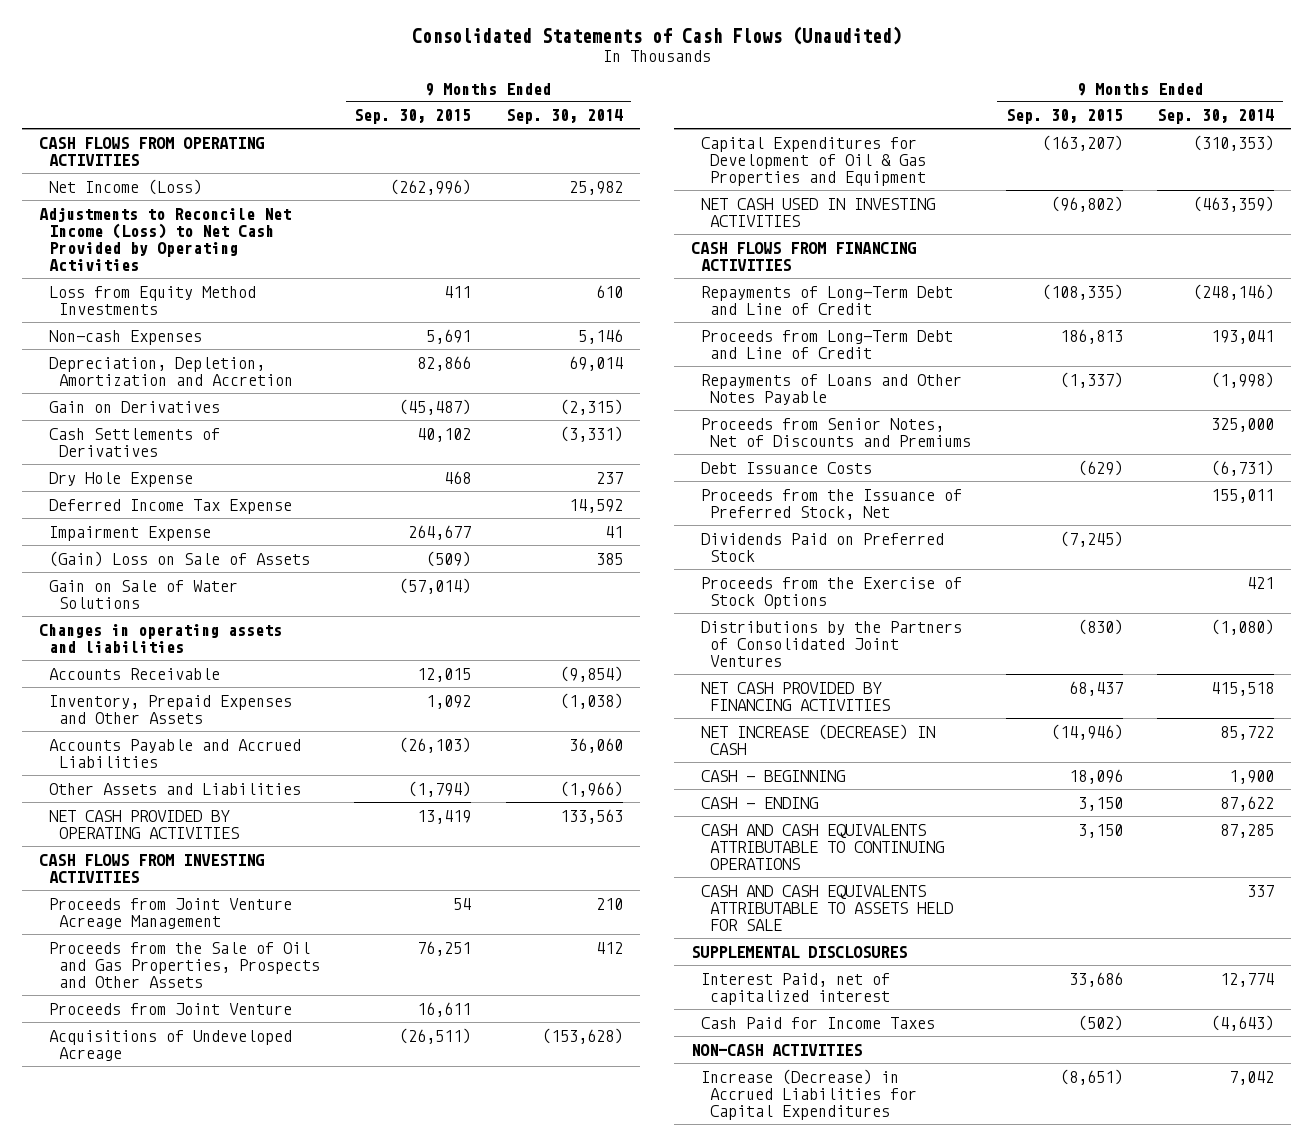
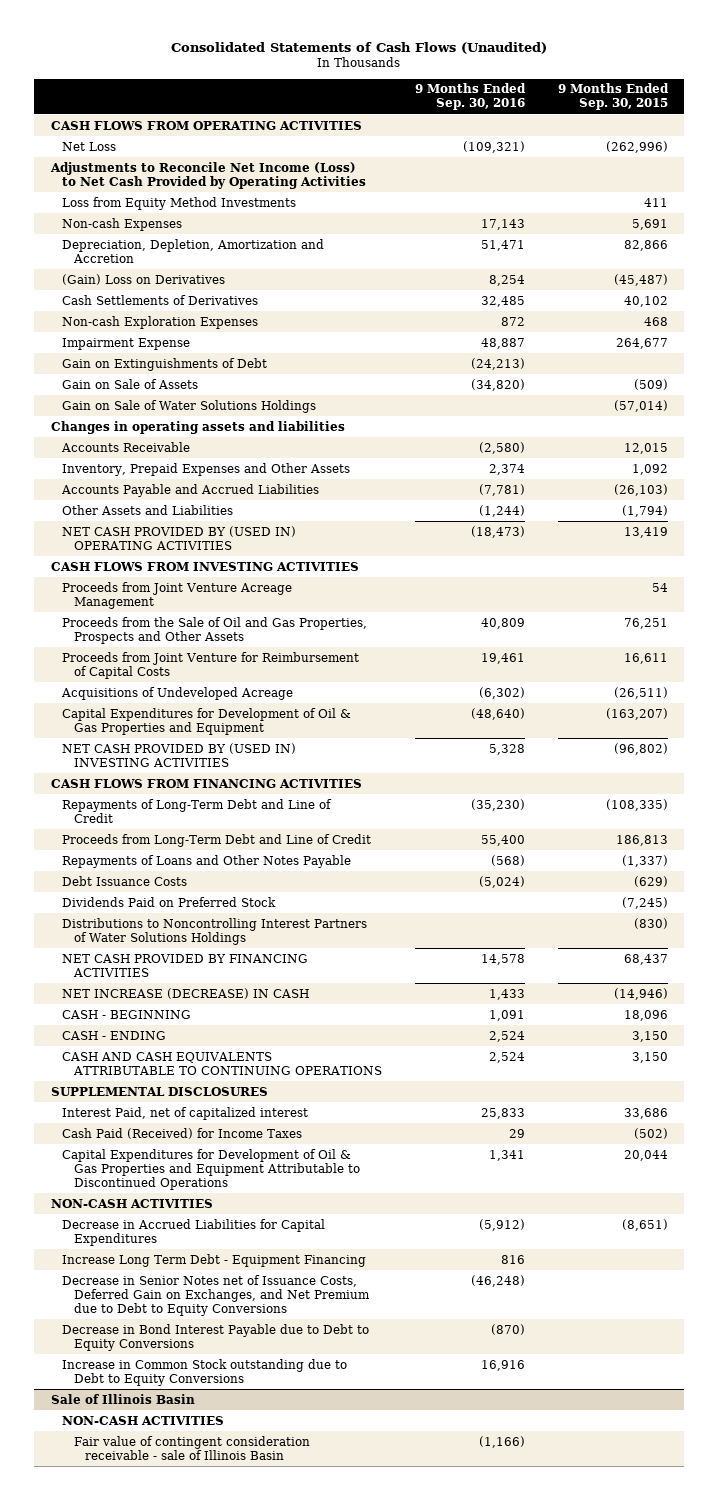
- | 9 Months Ended Sep. 30, 2015 | 9 Months Ended Sep. 30, 2014
+ | 9 Months Ended Sep. 30, 2016 | 9 Months Ended Sep. 30, 2015
- Net Income (Loss) | (262,996) | 25,982
+ Net Loss | (109,321) | (262,996)
- Gain on Derivatives | (45,487) | (2,315)
+ (Gain) Loss on Derivatives | 8,254 | (45,487)
- Dry Hole Expense | 468 | 237
- Deferred Income Tax Expense | | 14,592
+ Non-cash Exploration Expenses | 872 | 468
- (Gain) Loss on Sale of Assets | (509) | 385
- Gain on Sale of Water Solutions | (57,014) |
+ Gain on Extinguishments of Debt | (24,213) |
+ Gain on Sale of Assets | (34,820) | (509)
+ Gain on Sale of Water Solutions Holdings | | (57,014)
- NET CASH PROVIDED BY OPERATING ACTIVITIES | 13,419 | 133,563
+ NET CASH PROVIDED BY (USED IN) OPERATING ACTIVITIES | (18,473) | 13,419
- Proceeds from Joint Venture | 16,611 |
+ Proceeds from Joint Venture for Reimbursement of Capital Costs | 19,461 | 16,611
- NET CASH USED IN INVESTING ACTIVITIES | (96,802) | (463,359)
+ NET CASH PROVIDED BY (USED IN) INVESTING ACTIVITIES | 5,328 | (96,802)
- Proceeds from Senior Notes, Net of Discounts and Premiums | | 325,000
- Proceeds from the Issuance of Preferred Stock, Net | | 155,011
- Proceeds from the Exercise of Stock Options | | 421
- Distributions by the Partners of Consolidated Joint Ventures | (830) | (1,080)
+ Distributions to Noncontrolling Interest Partners of Water Solutions Holdings | | (830)
- CASH AND CASH EQUIVALENTS ATTRIBUTABLE TO ASSETS HELD FOR SALE | | 337
- Cash Paid for Income Taxes | (502) | (4,643)
+ Cash Paid (Received) for Income Taxes | 29 | (502)
+ Capital Expenditures for Development of Oil & Gas Properties and Equipment Attributable to Discontinued Operations | 1,341 | 20,044
- Increase (Decrease) in Accrued Liabilities for Capital Expenditures | (8,651) | 7,042
+ Decrease in Accrued Liabilities for Capital Expenditures | (5,912) | (8,651)
+ Increase Long Term Debt - Equipment Financing | 816 |
+ Decrease in Senior Notes net of Issuance Costs, Deferred Gain on Exchanges, and Net Premium due to Debt to Equity Conversions | (46,248) |
+ Decrease in Bond Interest Payable due to Debt to Equity Conversions | (870) |
+ Increase in Common Stock outstanding due to Debt to Equity Conversions | 16,916 |
+ Sale of Illinois Basin
+ NON-CASH ACTIVITIES
+ Fair value of contingent consideration receivable - sale of Illinois Basin | (1,166) |

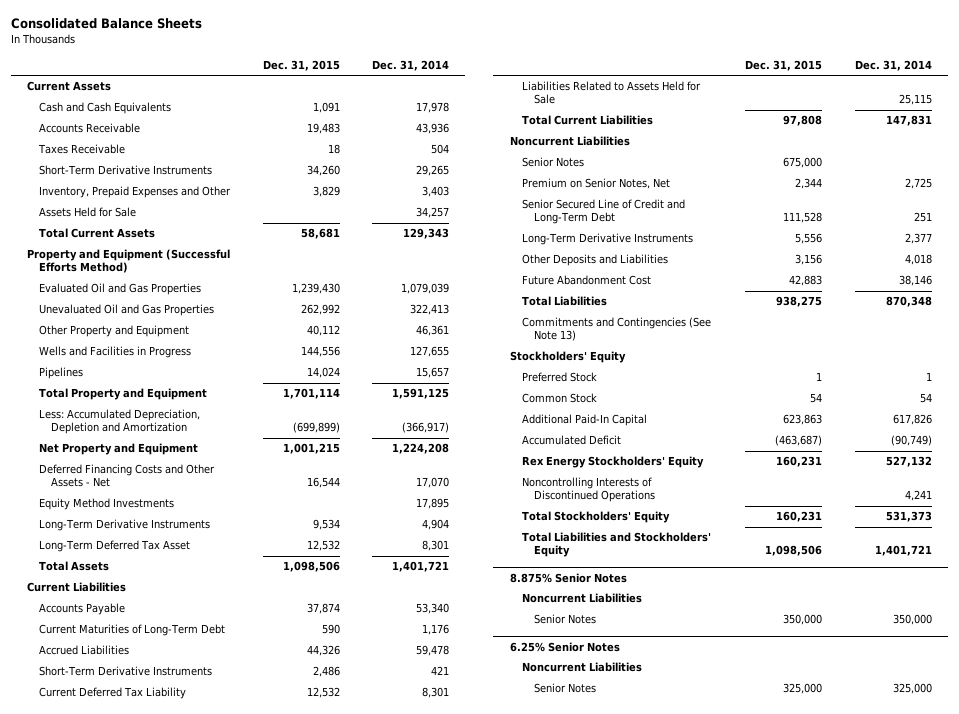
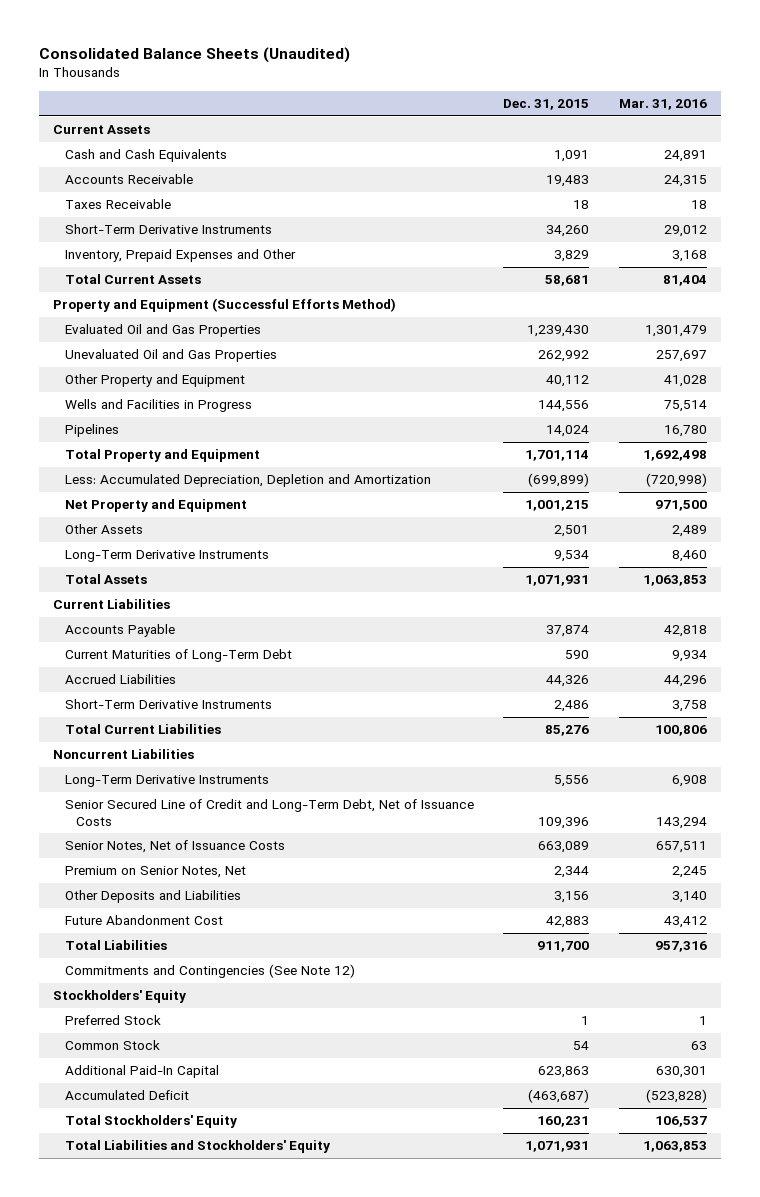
- Consolidated Balance Sheets
+ Consolidated Balance Sheets (Unaudited)
- | Dec. 31, 2015 | Dec. 31, 2014
+ | Dec. 31, 2015 | Mar. 31, 2016
- Assets Held for Sale | | 34,257
- Deferred Financing Costs and Other Assets - Net | 16,544 | 17,070
- Equity Method Investments | | 17,895
+ Other Assets | 2,501 | 2,489
- Long-Term Deferred Tax Asset | 12,532 | 8,301
- Total Assets | 1,098,506 | 1,401,721
+ Total Assets | 1,071,931 | 1,063,853
- Current Deferred Tax Liability | 12,532 | 8,301
- Liabilities Related to Assets Held for Sale | | 25,115
- Total Current Liabilities | 97,808 | 147,831
+ Total Current Liabilities | 85,276 | 100,806
- Senior Notes | 675,000 |
- Senior Secured Line of Credit and Long-Term Debt | 111,528 | 251
+ Senior Secured Line of Credit and Long-Term Debt, Net of Issuance Costs | 109,396 | 143,294
+ Senior Notes, Net of Issuance Costs | 663,089 | 657,511
moved down: Premium on Senior Notes, Net | 2,344 | 2,245
- Total Liabilities | 938,275 | 870,348
- Commitments and Contingencies (See Note 13)
+ Total Liabilities | 911,700 | 957,316
+ Commitments and Contingencies (See Note 12)
- Rex Energy Stockholders' Equity | 160,231 | 527,132
- Noncontrolling Interests of Discontinued Operations | | 4,241
- Total Liabilities and Stockholders' Equity | 1,098,506 | 1,401,721
- 8.875% Senior Notes
- Noncurrent Liabilities
- Senior Notes | 350,000 | 350,000
- 6.25% Senior Notes
- Noncurrent Liabilities
- Senior Notes | 325,000 | 325,000
+ Total Liabilities and Stockholders' Equity | 1,071,931 | 1,063,853

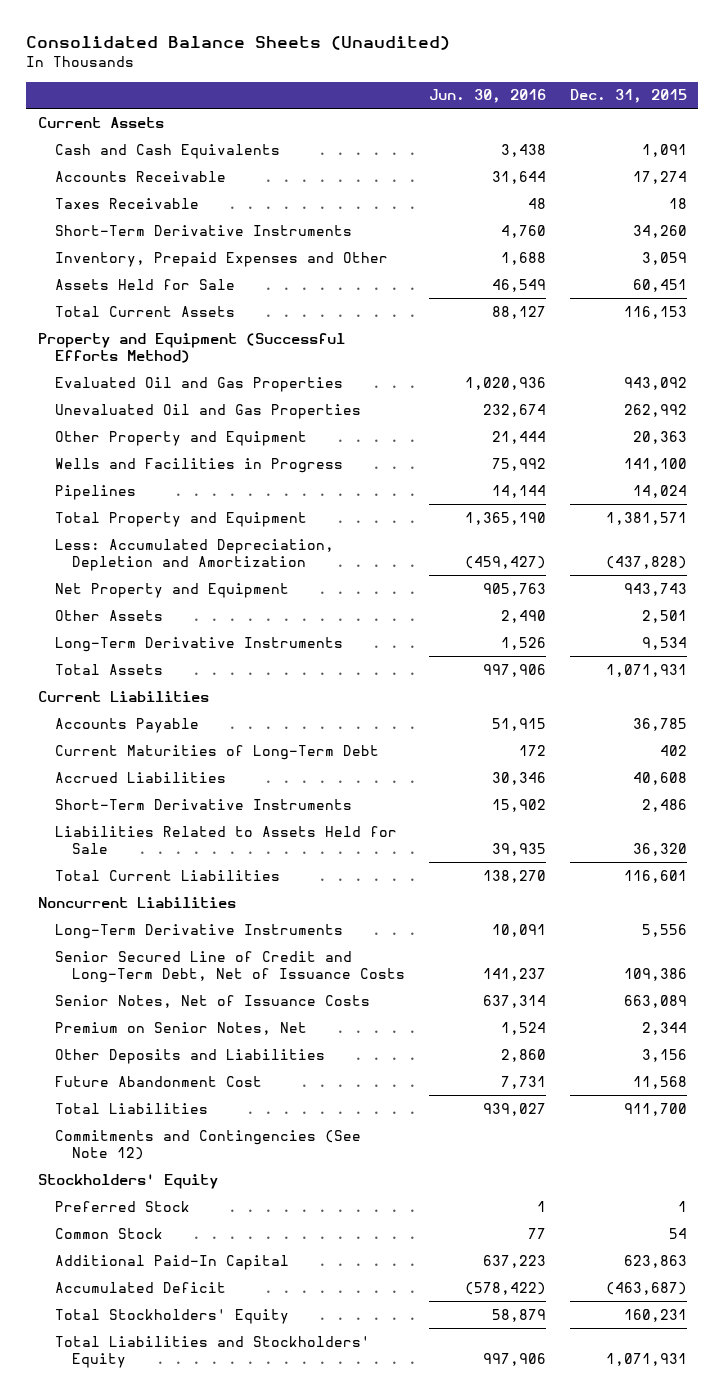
- | Dec. 31, 2015 | Mar. 31, 2016
+ | Jun. 30, 2016 | Dec. 31, 2015
- Accounts Receivable | 19,483 | 24,315
+ Accounts Receivable | 31,644 | 17,274
- Inventory, Prepaid Expenses and Other | 3,829 | 3,168
- Total Current Assets | 58,681 | 81,404
+ Inventory, Prepaid Expenses and Other | 1,688 | 3,059
+ Assets Held for Sale | 46,549 | 60,451
+ Total Current Assets | 88,127 | 116,153
- Evaluated Oil and Gas Properties | 1,239,430 | 1,301,479
+ Evaluated Oil and Gas Properties | 1,020,936 | 943,092
- Other Property and Equipment | 40,112 | 41,028
- Wells and Facilities in Progress | 144,556 | 75,514
+ Other Property and Equipment | 21,444 | 20,363
+ Wells and Facilities in Progress | 75,992 | 141,100
- Total Property and Equipment | 1,701,114 | 1,692,498
- Less: Accumulated Depreciation, Depletion and Amortization | (699,899) | (720,998)
- Net Property and Equipment | 1,001,215 | 971,500
+ Total Property and Equipment | 1,365,190 | 1,381,571
+ Less: Accumulated Depreciation, Depletion and Amortization | (459,427) | (437,828)
+ Net Property and Equipment | 905,763 | 943,743
- Accounts Payable | 37,874 | 42,818
- Current Maturities of Long-Term Debt | 590 | 9,934
- Accrued Liabilities | 44,326 | 44,296
+ Accounts Payable | 51,915 | 36,785
+ Current Maturities of Long-Term Debt | 172 | 402
+ Accrued Liabilities | 30,346 | 40,608
- Total Current Liabilities | 85,276 | 100,806
+ Liabilities Related to Assets Held for Sale | 39,935 | 36,320
+ Total Current Liabilities | 138,270 | 116,601
- Senior Secured Line of Credit and Long-Term Debt, Net of Issuance Costs | 109,396 | 143,294
+ Senior Secured Line of Credit and Long-Term Debt, Net of Issuance Costs | 141,237 | 109,386
- Future Abandonment Cost | 42,883 | 43,412
+ Future Abandonment Cost | 7,731 | 11,568

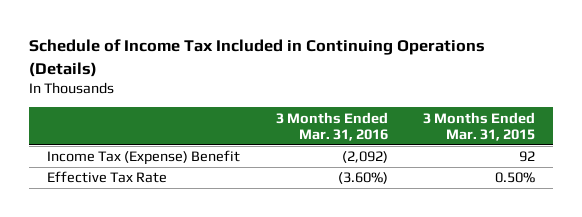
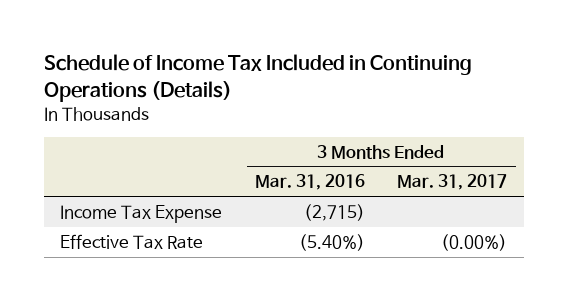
- | 3 Months Ended Mar. 31, 2016 | 3 Months Ended Mar. 31, 2015
+ | 3 Months Ended Mar. 31, 2016 | 3 Months Ended Mar. 31, 2017
- Income Tax (Expense) Benefit | (2,092) | 92
- Effective Tax Rate | (3.60%) | 0.50%
+ Income Tax Expense | (2,715) |
+ Effective Tax Rate | (5.40%) | (0.00%)

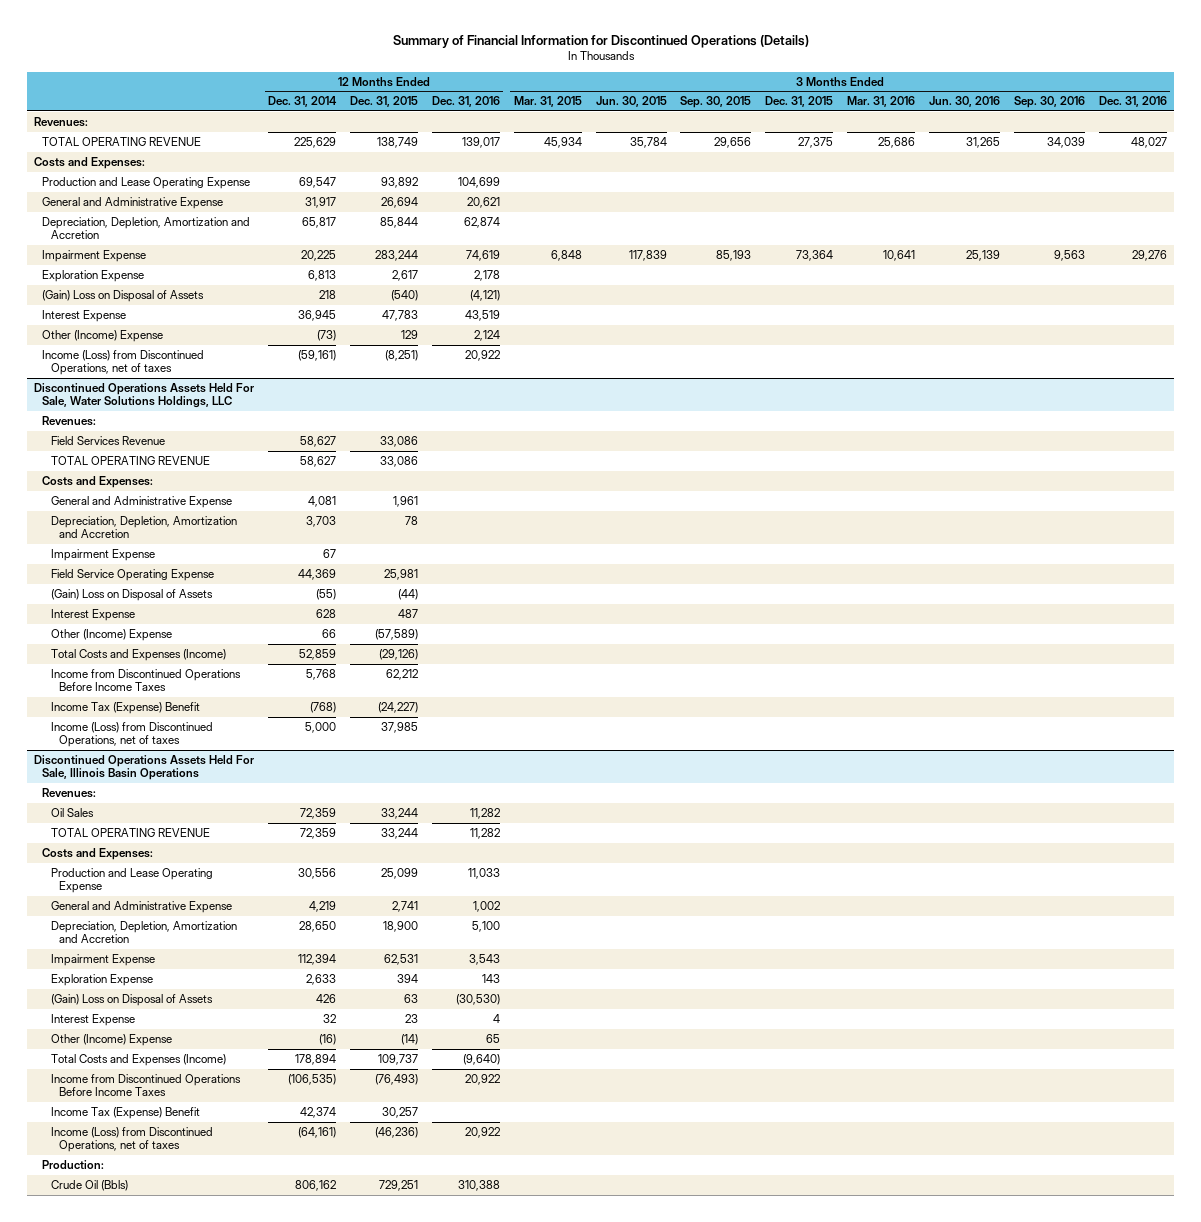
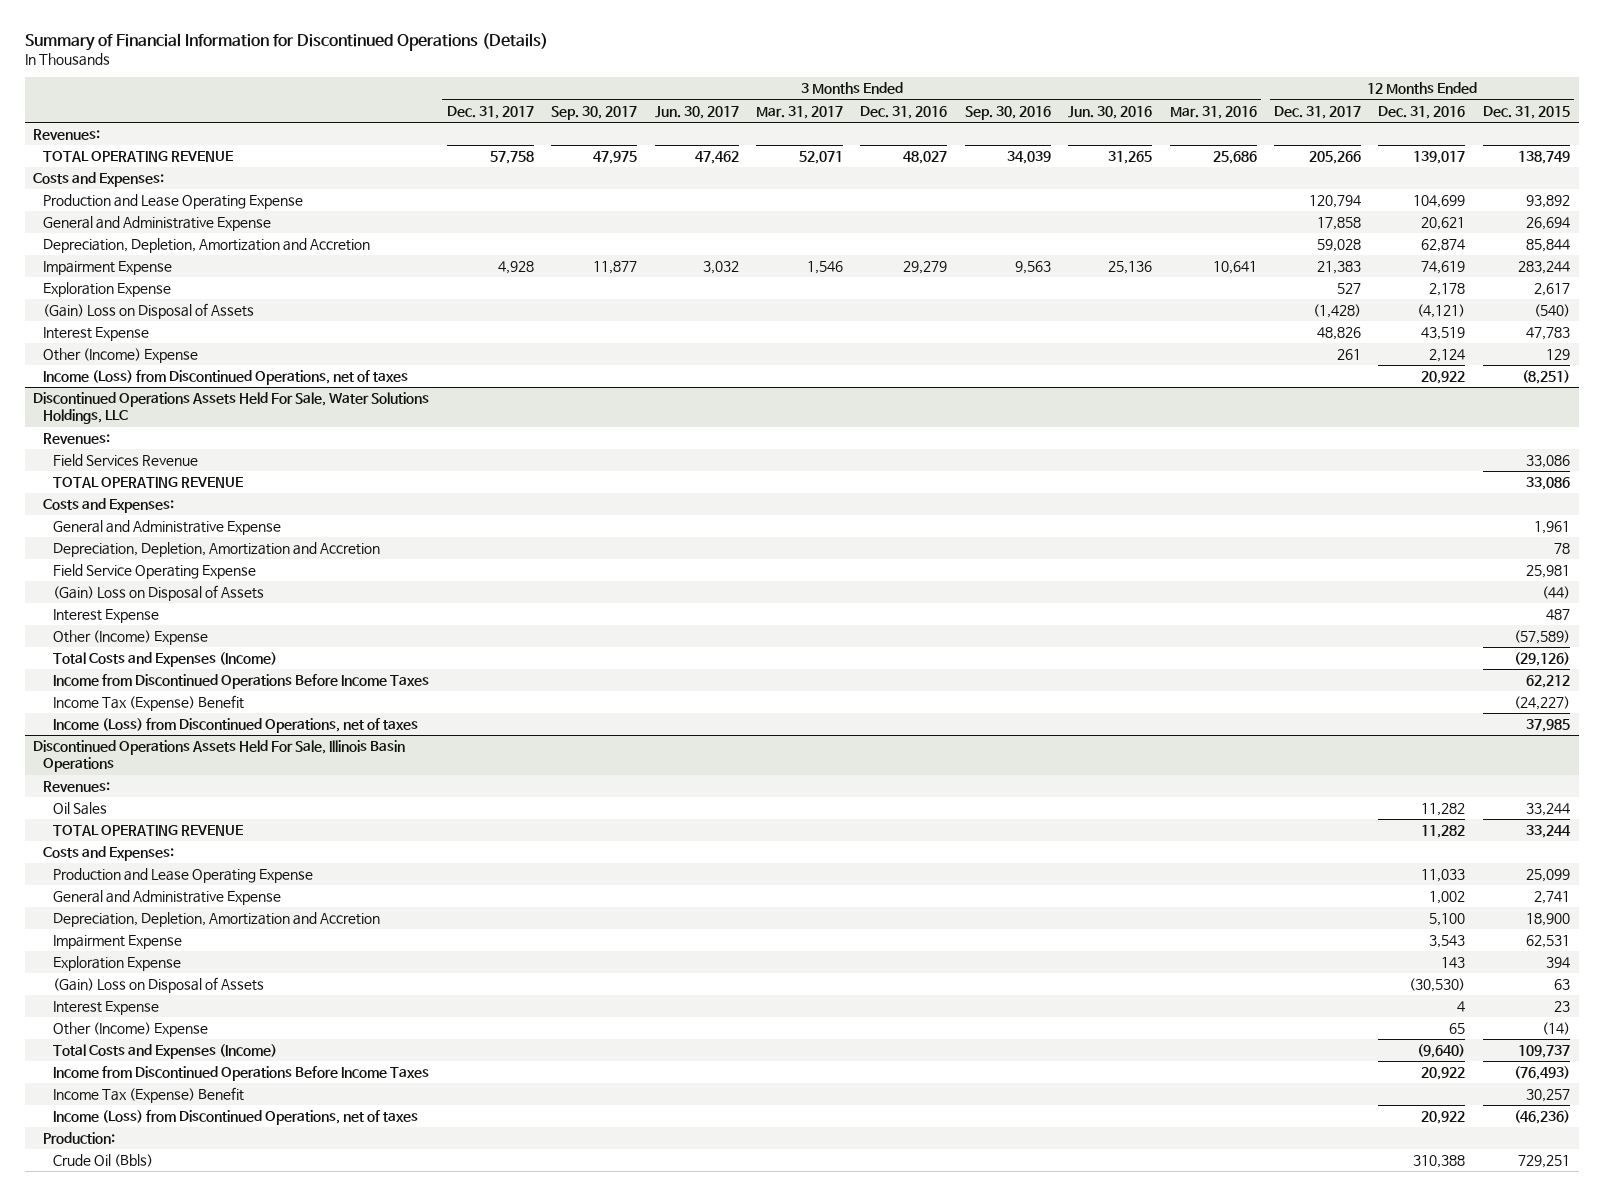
- | 12 Months Ended Dec. 31, 2014 | 12 Months Ended Dec. 31, 2015 | 12 Months Ended Dec. 31, 2016 | 3 Months Ended Mar. 31, 2015 | 3 Months Ended Jun. 30, 2015 | 3 Months Ended Sep. 30, 2015 | 3 Months Ended Dec. 31, 2015 | 3 Months Ended Mar. 31, 2016 | 3 Months Ended Jun. 30, 2016 | 3 Months Ended Sep. 30, 2016 | 3 Months Ended Dec. 31, 2016
+ | 3 Months Ended Dec. 31, 2017 | 3 Months Ended Sep. 30, 2017 | 3 Months Ended Jun. 30, 2017 | 3 Months Ended Mar. 31, 2017 | 3 Months Ended Dec. 31, 2016 | 3 Months Ended Sep. 30, 2016 | 3 Months Ended Jun. 30, 2016 | 3 Months Ended Mar. 31, 2016 | 12 Months Ended Dec. 31, 2017 | 12 Months Ended Dec. 31, 2016 | 12 Months Ended Dec. 31, 2015
- Impairment Expense | 20,225 | 283,244 | 74,619 | 6,848 | 117,839 | 85,193 | 73,364 | 10,641 | 25,139 | 9,563 | 29,276
+ Impairment Expense | 4,928 | 11,877 | 3,032 | 1,546 | 29,279 | 9,563 | 25,136 | 10,641 | 21,383 | 74,619 | 283,244
@ Discontinued Operations Assets Held For Sale, Water Solutions Holdings, LLC
- Impairment Expense | 67 | | | | | | | | | |

